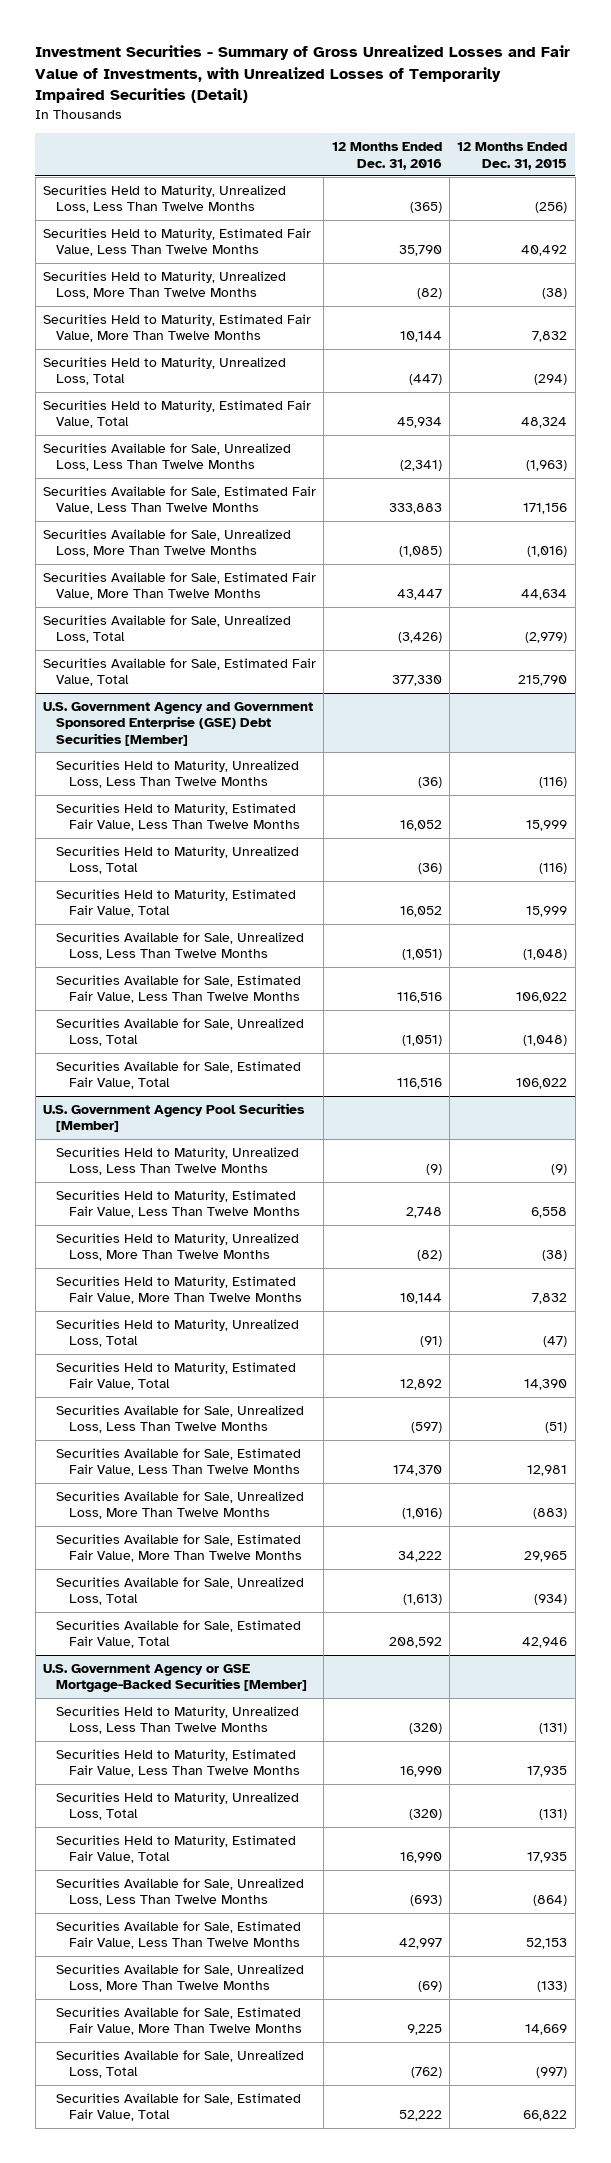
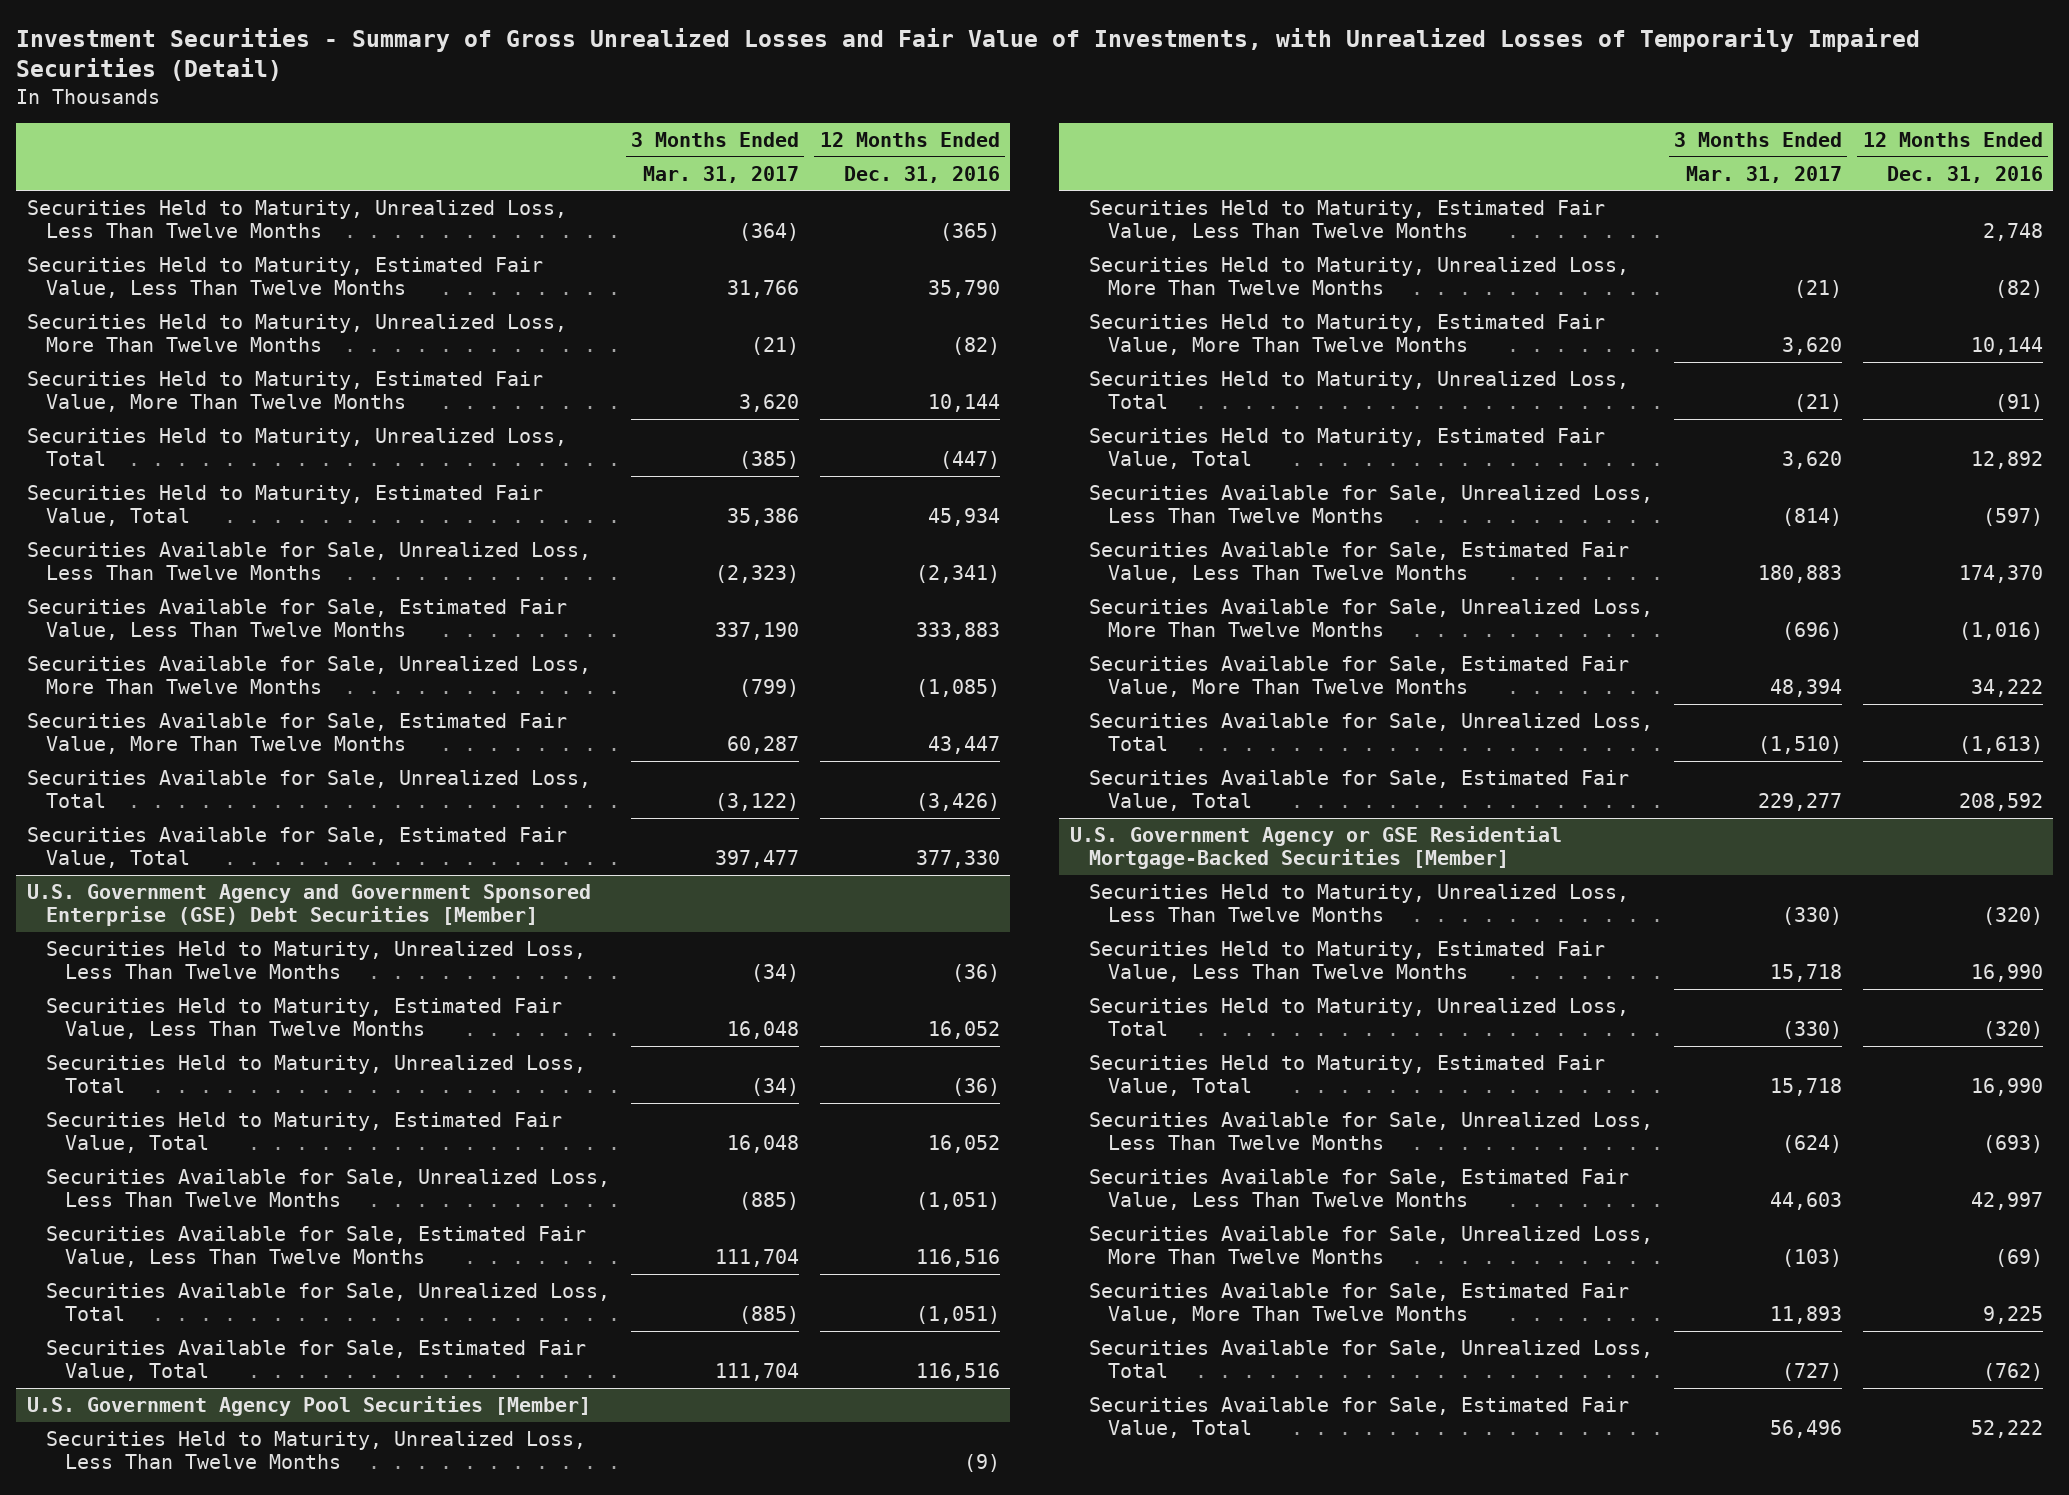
- | 12 Months Ended Dec. 31, 2016 | 12 Months Ended Dec. 31, 2015
+ | 3 Months Ended Mar. 31, 2017 | 12 Months Ended Dec. 31, 2016
- U.S. Government Agency or GSE Mortgage-Backed Securities [Member]
+ U.S. Government Agency or GSE Residential Mortgage-Backed Securities [Member]

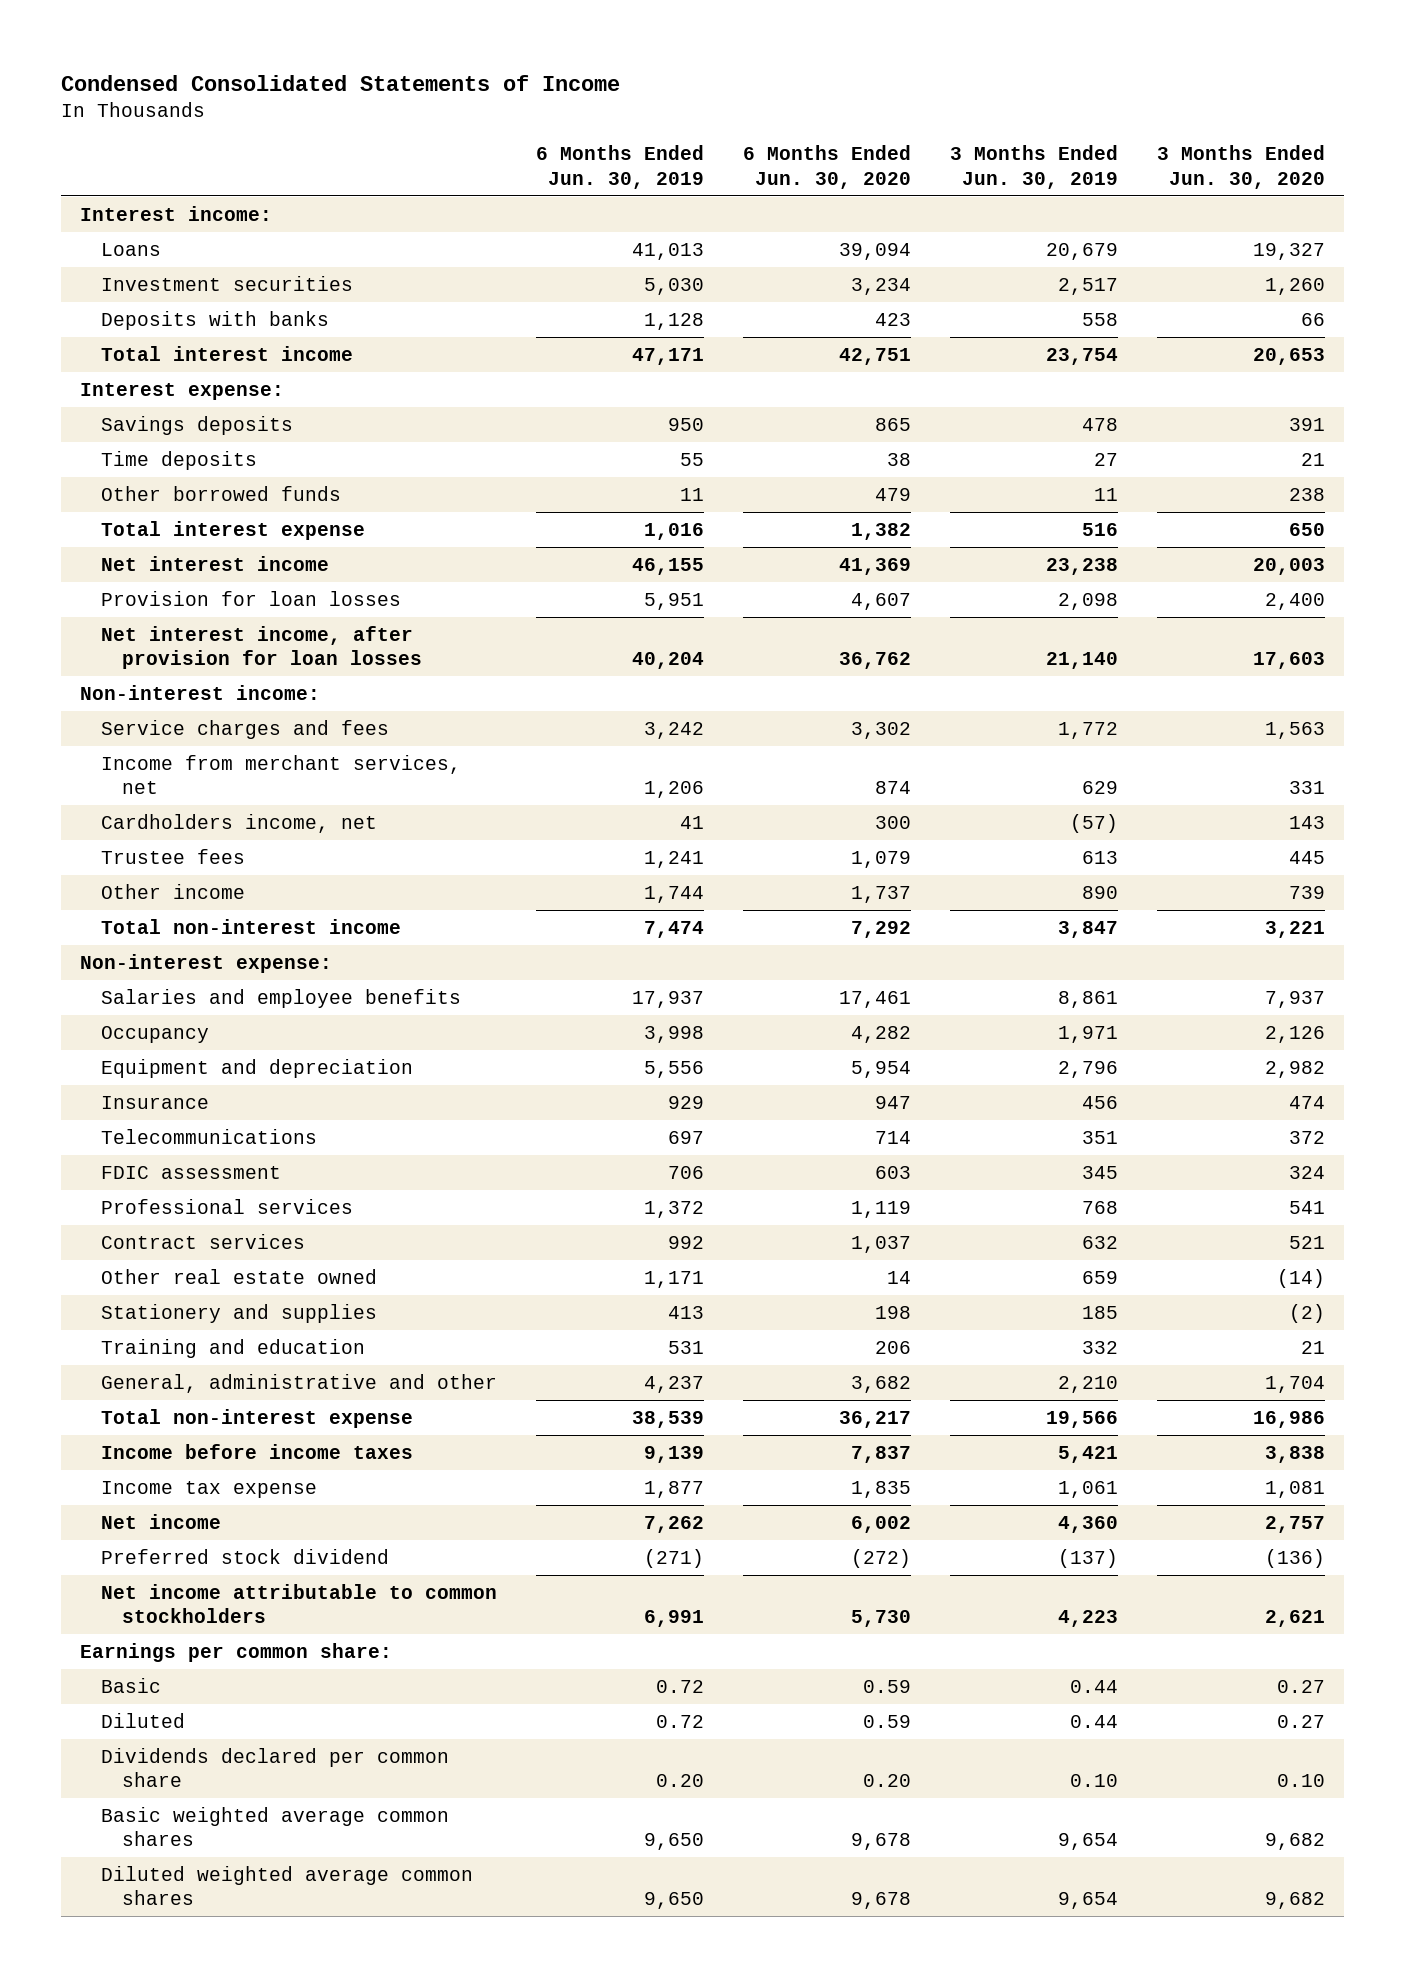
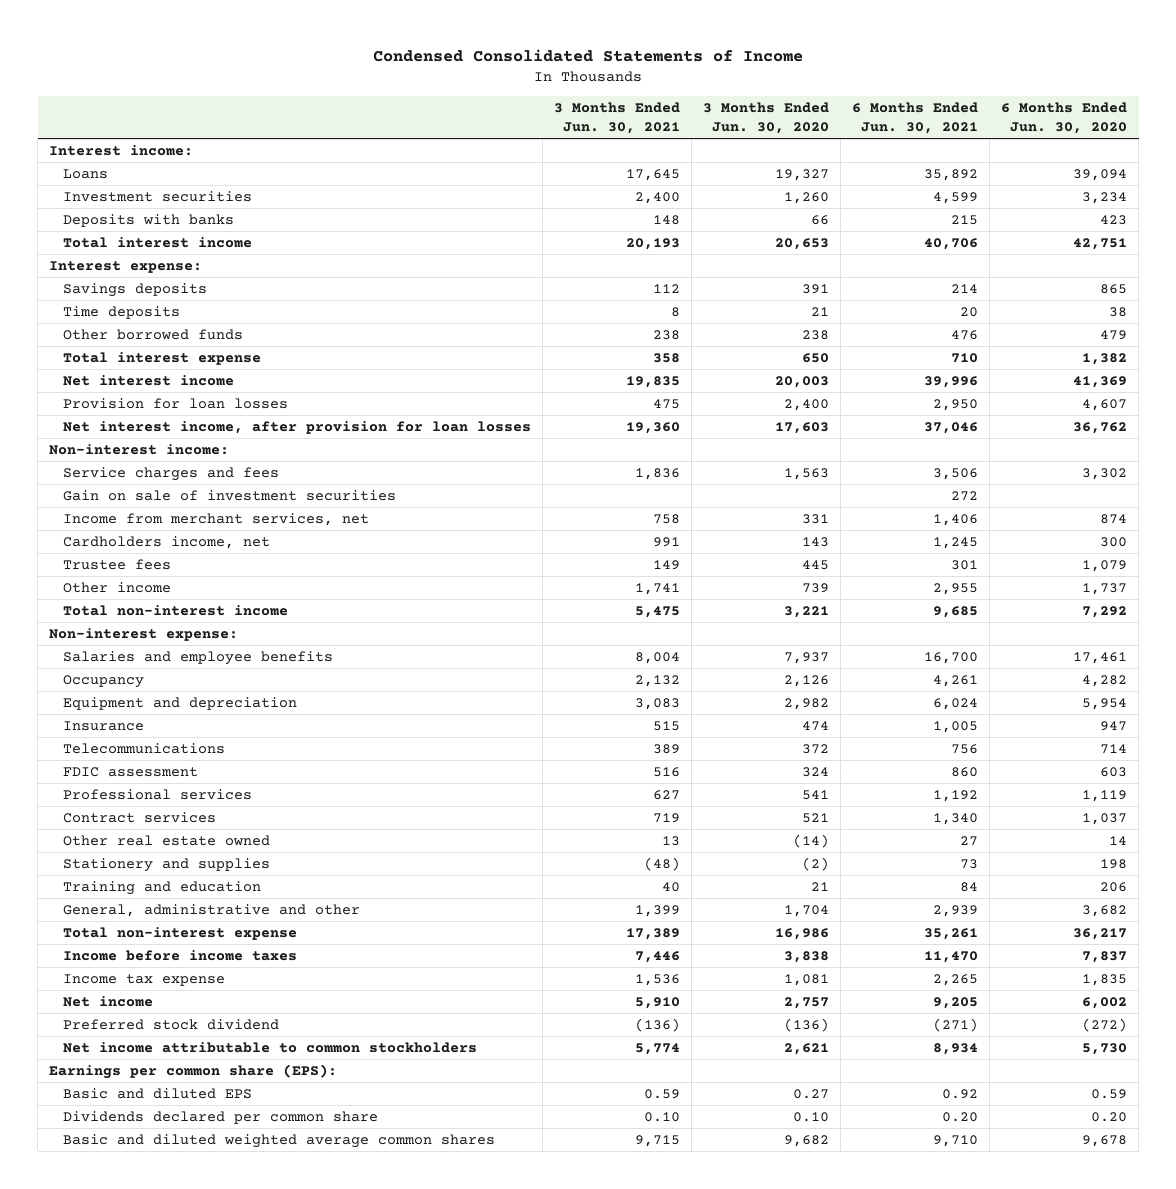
- | 6 Months Ended Jun. 30, 2019 | 6 Months Ended Jun. 30, 2020 | 3 Months Ended Jun. 30, 2019 | 3 Months Ended Jun. 30, 2020
+ | 3 Months Ended Jun. 30, 2021 | 3 Months Ended Jun. 30, 2020 | 6 Months Ended Jun. 30, 2021 | 6 Months Ended Jun. 30, 2020
+ Gain on sale of investment securities | | | 272 |
- Earnings per common share:
- Basic | 0.72 | 0.59 | 0.44 | 0.27
- Diluted | 0.72 | 0.59 | 0.44 | 0.27
+ Earnings per common share (EPS):
+ Basic and diluted EPS | 0.59 | 0.27 | 0.92 | 0.59
- Basic weighted average common shares | 9,650 | 9,678 | 9,654 | 9,682
- Diluted weighted average common shares | 9,650 | 9,678 | 9,654 | 9,682
+ Basic and diluted weighted average common shares | 9,715 | 9,682 | 9,710 | 9,678

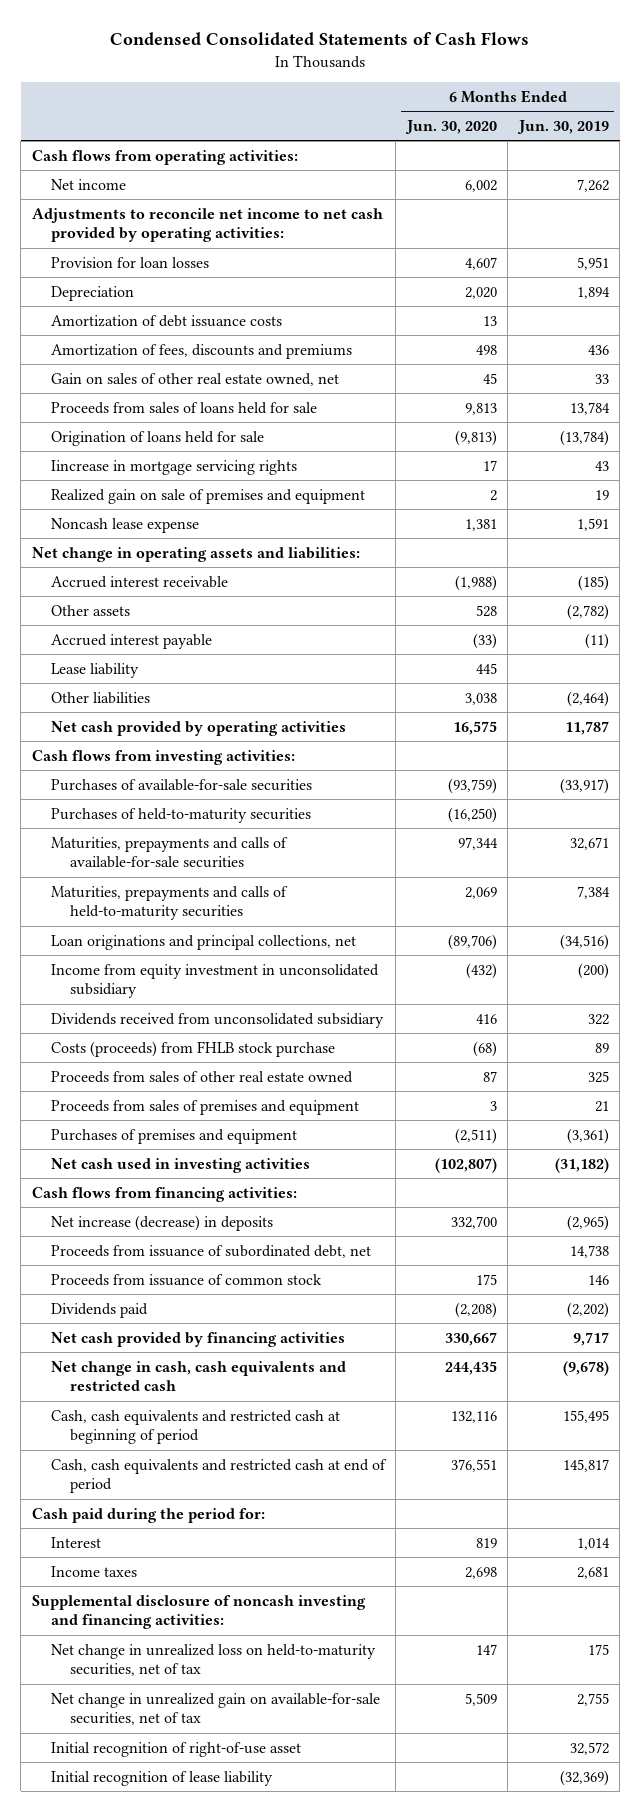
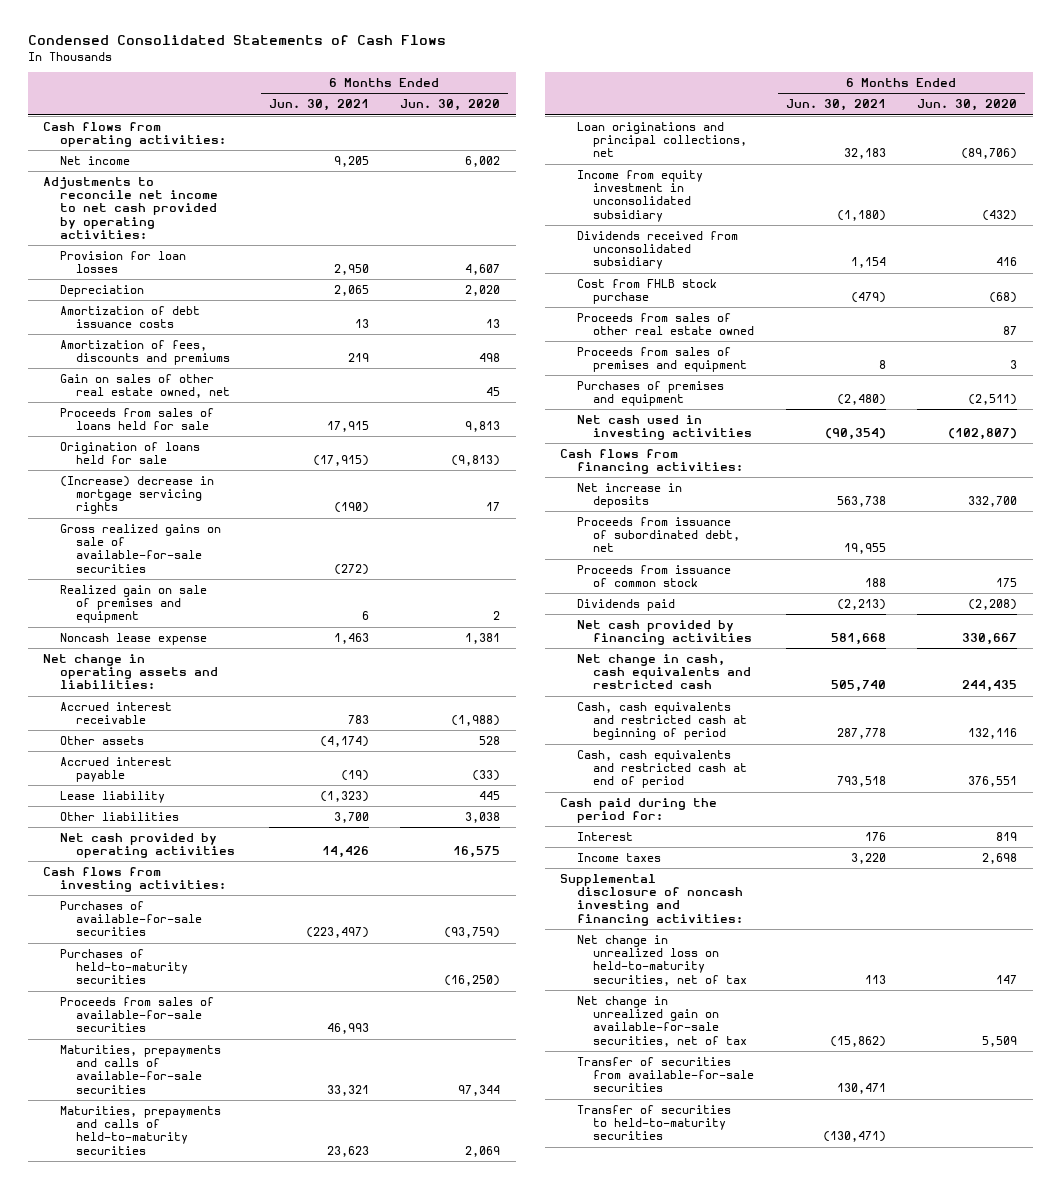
- | 6 Months Ended Jun. 30, 2020 | 6 Months Ended Jun. 30, 2019
+ | 6 Months Ended Jun. 30, 2021 | 6 Months Ended Jun. 30, 2020
- Iincrease in mortgage servicing rights | 17 | 43
+ (Increase) decrease in mortgage servicing rights | (190) | 17
+ Gross realized gains on sale of available-for-sale securities | (272) |
+ Proceeds from sales of available-for-sale securities | 46,993 |
- Costs (proceeds) from FHLB stock purchase | (68) | 89
+ Cost from FHLB stock purchase | (479) | (68)
- Net increase (decrease) in deposits | 332,700 | (2,965)
+ Net increase in deposits | 563,738 | 332,700
- Initial recognition of right-of-use asset | | 32,572
- Initial recognition of lease liability | | (32,369)
+ Transfer of securities from available-for-sale securities | 130,471 |
+ Transfer of securities to held-to-maturity securities | (130,471) |

